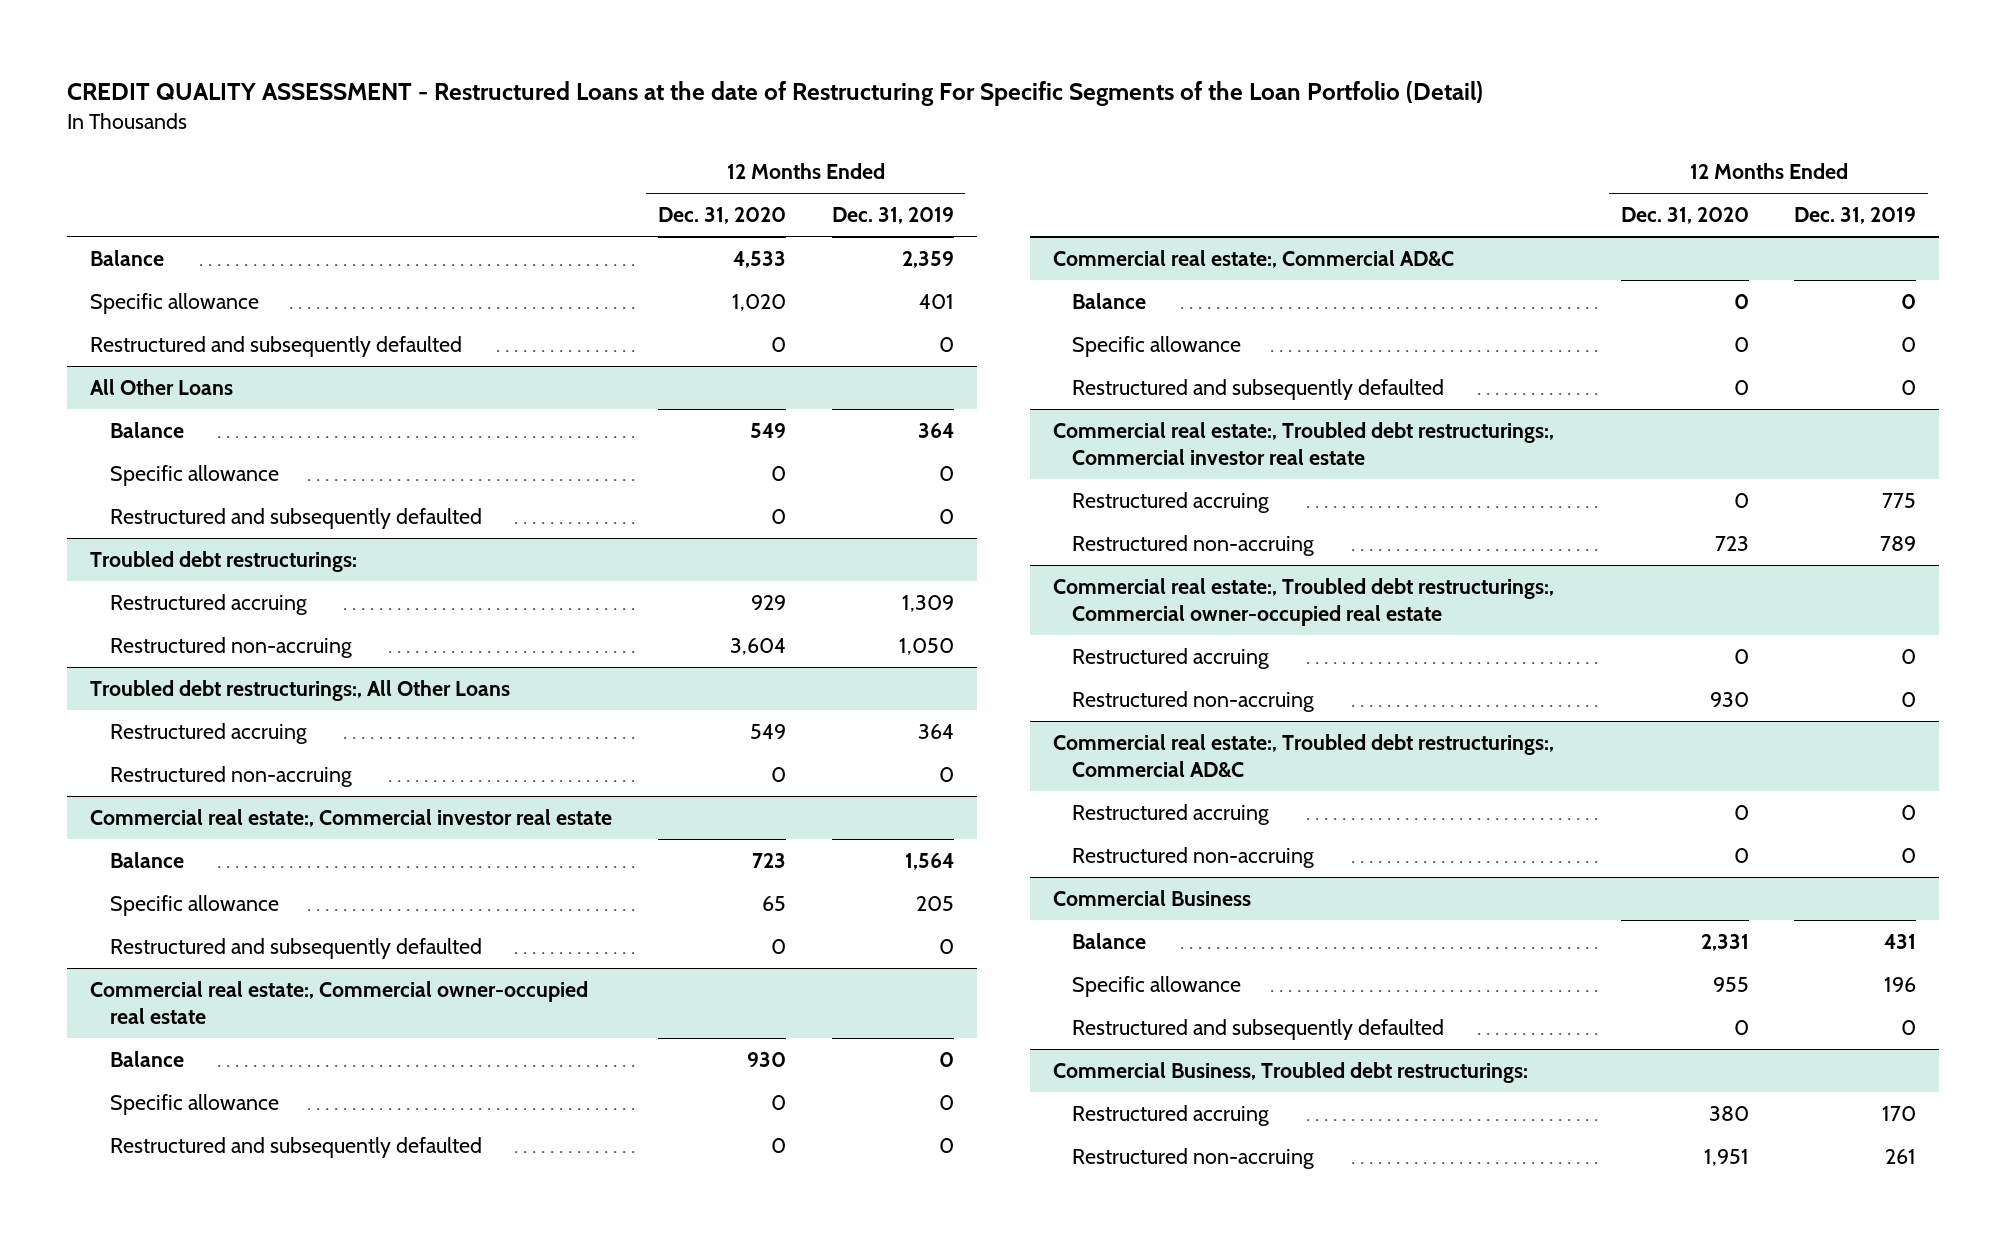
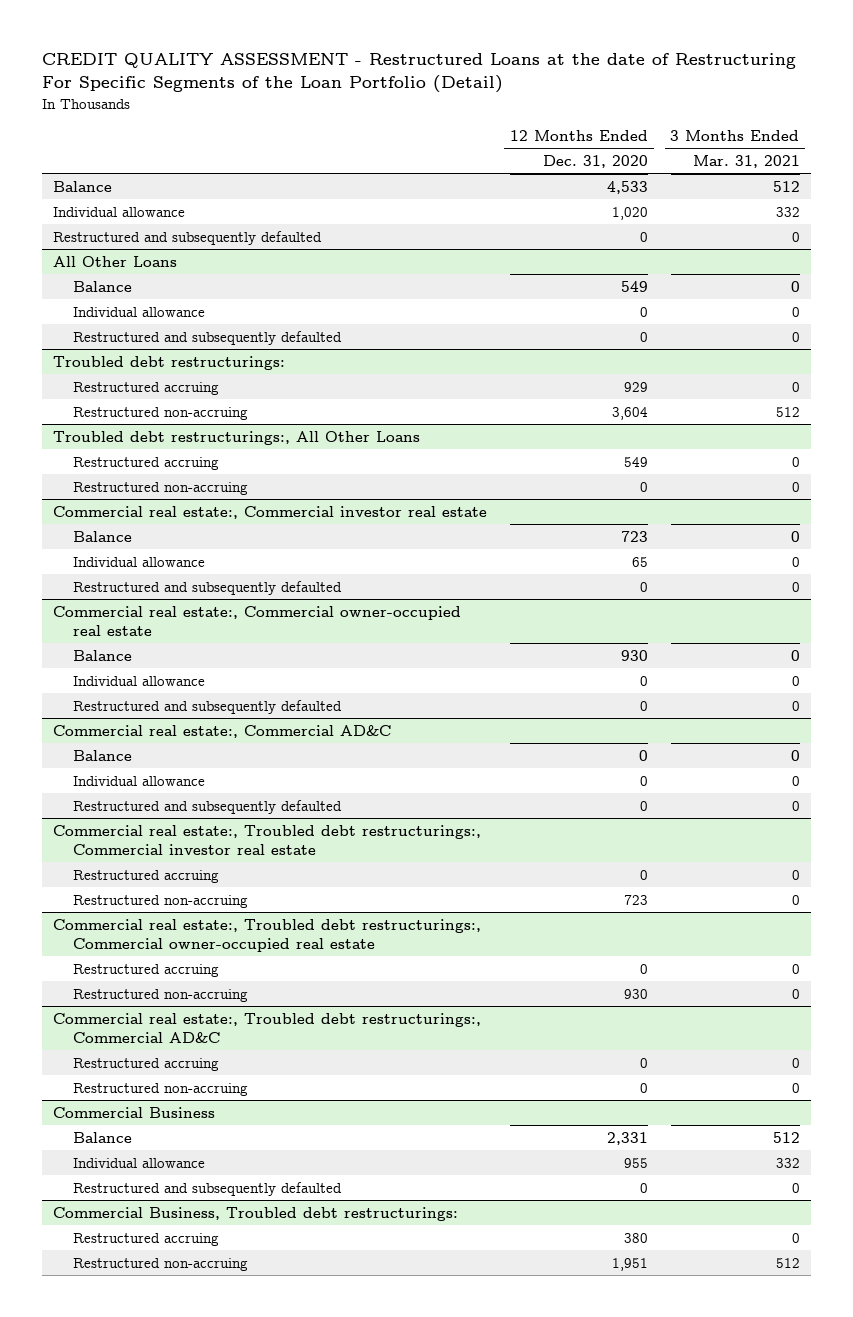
- | 12 Months Ended Dec. 31, 2020 | 12 Months Ended Dec. 31, 2019
+ | 12 Months Ended Dec. 31, 2020 | 3 Months Ended Mar. 31, 2021
- Specific allowance | 1,020 | 401
+ Individual allowance | 1,020 | 332
@ All Other Loans
- Specific allowance | 0 | 0
+ Individual allowance | 0 | 0
@ Commercial real estate:, Commercial investor real estate
- Specific allowance | 65 | 205
+ Individual allowance | 65 | 0
@ Commercial real estate:, Commercial owner-occupied real estate
- Specific allowance | 0 | 0
+ Individual allowance | 0 | 0
@ Commercial real estate:, Commercial AD&C
- Specific allowance | 0 | 0
+ Individual allowance | 0 | 0
@ Commercial Business
- Specific allowance | 955 | 196
+ Individual allowance | 955 | 332

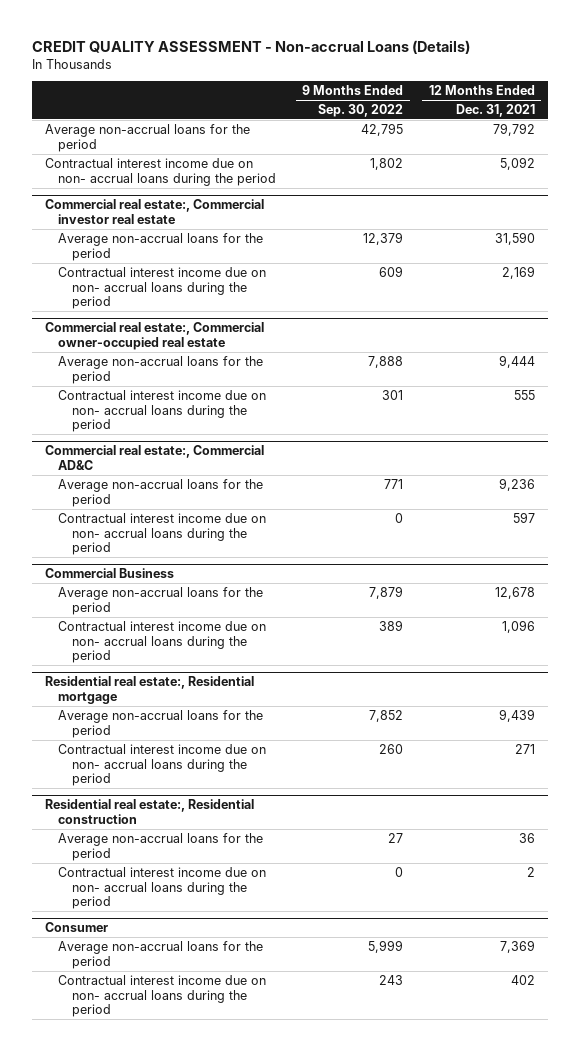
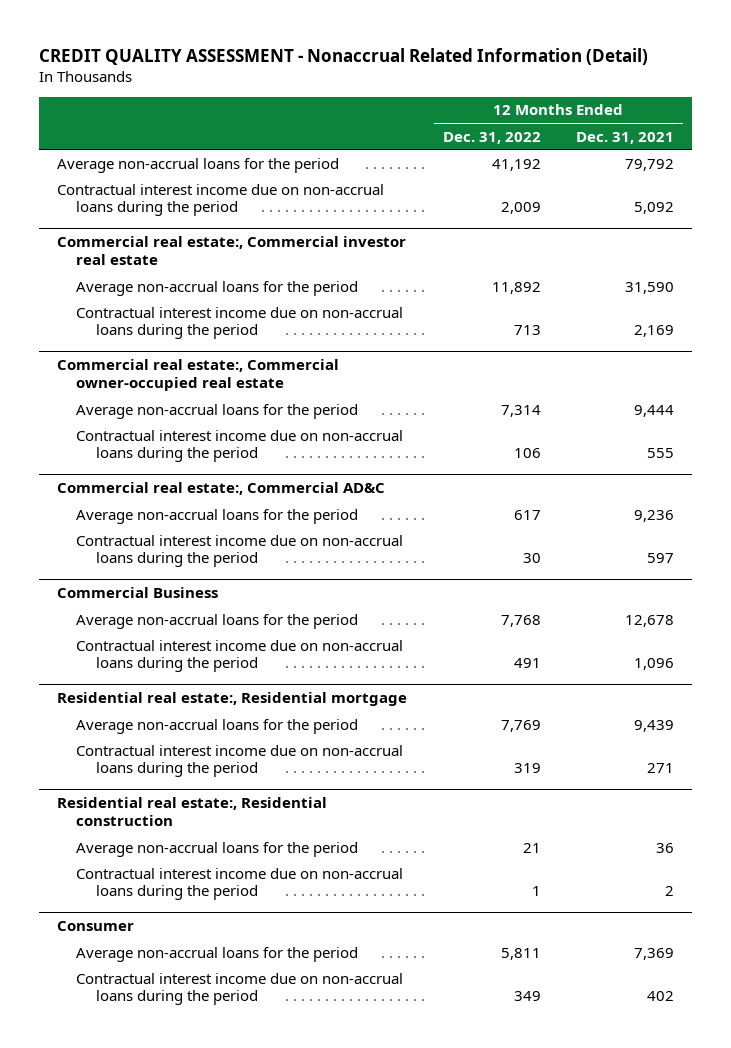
- CREDIT QUALITY ASSESSMENT - Non-accrual Loans (Details)
+ CREDIT QUALITY ASSESSMENT - Nonaccrual Related Information (Detail)
- | 9 Months Ended Sep. 30, 2022 | 12 Months Ended Dec. 31, 2021
+ | 12 Months Ended Dec. 31, 2022 | 12 Months Ended Dec. 31, 2021
- Contractual interest income due on non- accrual loans during the period | 1,802 | 5,092
+ Contractual interest income due on non-accrual loans during the period | 2,009 | 5,092
@ Commercial real estate:, Commercial investor real estate
- Contractual interest income due on non- accrual loans during the period | 609 | 2,169
+ Contractual interest income due on non-accrual loans during the period | 713 | 2,169
@ Commercial real estate:, Commercial owner-occupied real estate
- Contractual interest income due on non- accrual loans during the period | 301 | 555
+ Contractual interest income due on non-accrual loans during the period | 106 | 555
@ Commercial real estate:, Commercial AD&C
- Contractual interest income due on non- accrual loans during the period | 0 | 597
+ Contractual interest income due on non-accrual loans during the period | 30 | 597
@ Commercial Business
- Contractual interest income due on non- accrual loans during the period | 389 | 1,096
+ Contractual interest income due on non-accrual loans during the period | 491 | 1,096
@ Residential real estate:, Residential mortgage
- Contractual interest income due on non- accrual loans during the period | 260 | 271
+ Contractual interest income due on non-accrual loans during the period | 319 | 271
@ Residential real estate:, Residential construction
- Contractual interest income due on non- accrual loans during the period | 0 | 2
+ Contractual interest income due on non-accrual loans during the period | 1 | 2
@ Consumer
- Contractual interest income due on non- accrual loans during the period | 243 | 402
+ Contractual interest income due on non-accrual loans during the period | 349 | 402

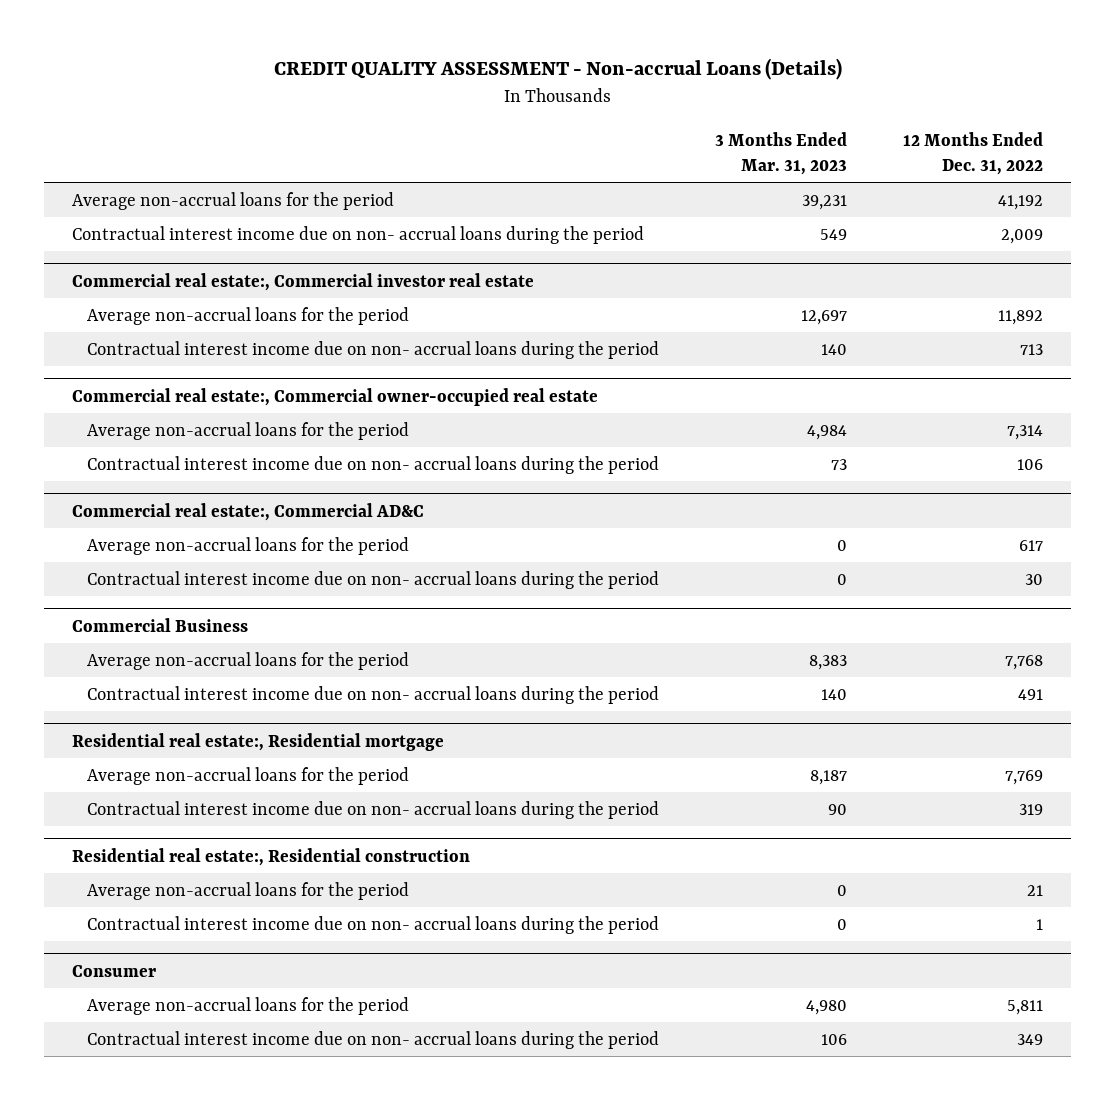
- CREDIT QUALITY ASSESSMENT - Nonaccrual Related Information (Detail)
+ CREDIT QUALITY ASSESSMENT - Non-accrual Loans (Details)
- | 12 Months Ended Dec. 31, 2022 | 12 Months Ended Dec. 31, 2021
+ | 3 Months Ended Mar. 31, 2023 | 12 Months Ended Dec. 31, 2022
- Contractual interest income due on non-accrual loans during the period | 2,009 | 5,092
+ Contractual interest income due on non- accrual loans during the period | 549 | 2,009
@ Commercial real estate:, Commercial investor real estate
- Contractual interest income due on non-accrual loans during the period | 713 | 2,169
+ Contractual interest income due on non- accrual loans during the period | 140 | 713
@ Commercial real estate:, Commercial owner-occupied real estate
- Contractual interest income due on non-accrual loans during the period | 106 | 555
+ Contractual interest income due on non- accrual loans during the period | 73 | 106
@ Commercial real estate:, Commercial AD&C
- Contractual interest income due on non-accrual loans during the period | 30 | 597
+ Contractual interest income due on non- accrual loans during the period | 0 | 30
@ Commercial Business
- Contractual interest income due on non-accrual loans during the period | 491 | 1,096
+ Contractual interest income due on non- accrual loans during the period | 140 | 491
@ Residential real estate:, Residential mortgage
- Contractual interest income due on non-accrual loans during the period | 319 | 271
+ Contractual interest income due on non- accrual loans during the period | 90 | 319
@ Residential real estate:, Residential construction
- Contractual interest income due on non-accrual loans during the period | 1 | 2
+ Contractual interest income due on non- accrual loans during the period | 0 | 1
@ Consumer
- Contractual interest income due on non-accrual loans during the period | 349 | 402
+ Contractual interest income due on non- accrual loans during the period | 106 | 349

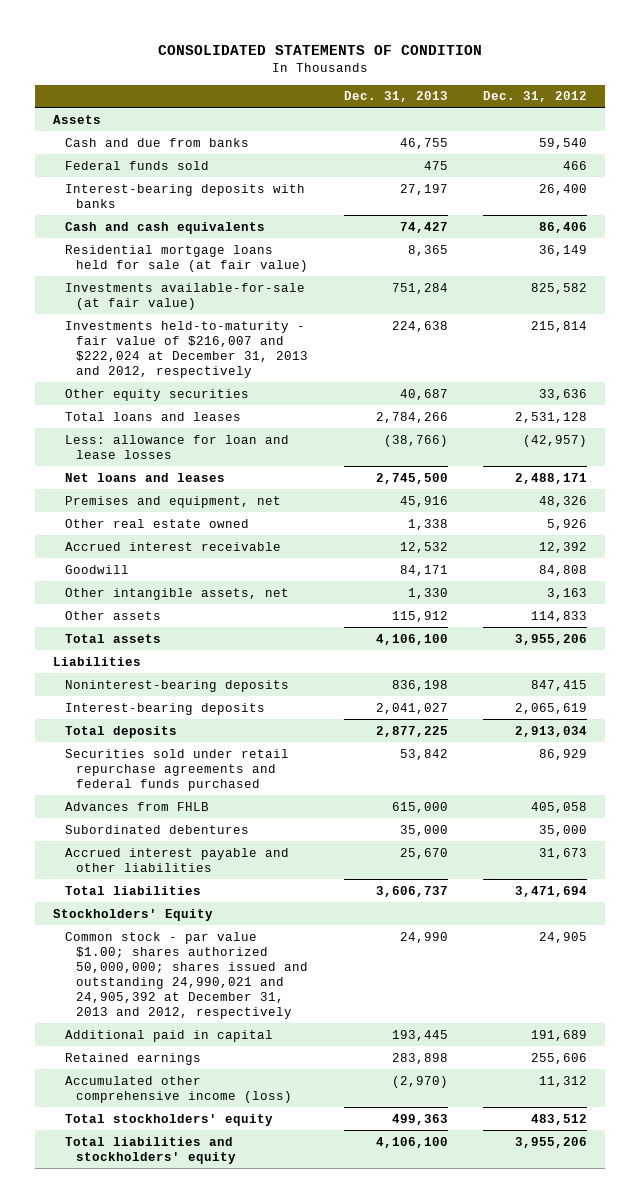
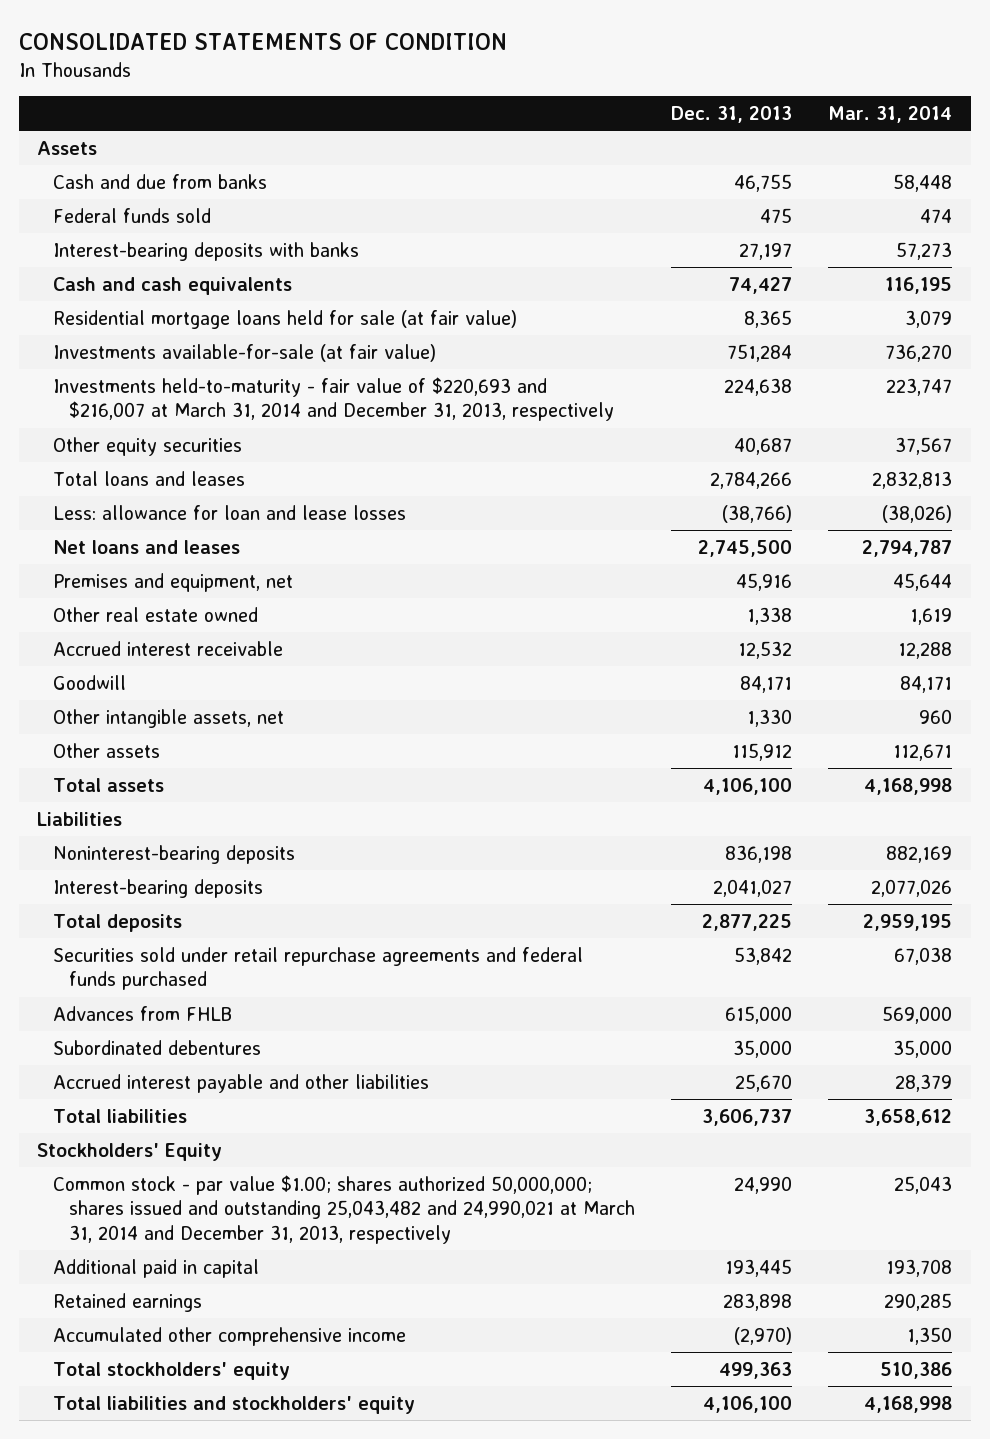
- | Dec. 31, 2013 | Dec. 31, 2012
+ | Dec. 31, 2013 | Mar. 31, 2014
- Investments held-to-maturity - fair value of $216,007 and $222,024 at December 31, 2013 and 2012, respectively | 224,638 | 215,814
+ Investments held-to-maturity - fair value of $220,693 and $216,007 at March 31, 2014 and December 31, 2013, respectively | 224,638 | 223,747
- Common stock - par value $1.00; shares authorized 50,000,000; shares issued and outstanding 24,990,021 and 24,905,392 at December 31, 2013 and 2012, respectively | 24,990 | 24,905
+ Common stock - par value $1.00; shares authorized 50,000,000; shares issued and outstanding 25,043,482 and 24,990,021 at March 31, 2014 and December 31, 2013, respectively | 24,990 | 25,043
- Accumulated other comprehensive income (loss) | (2,970) | 11,312
+ Accumulated other comprehensive income | (2,970) | 1,350

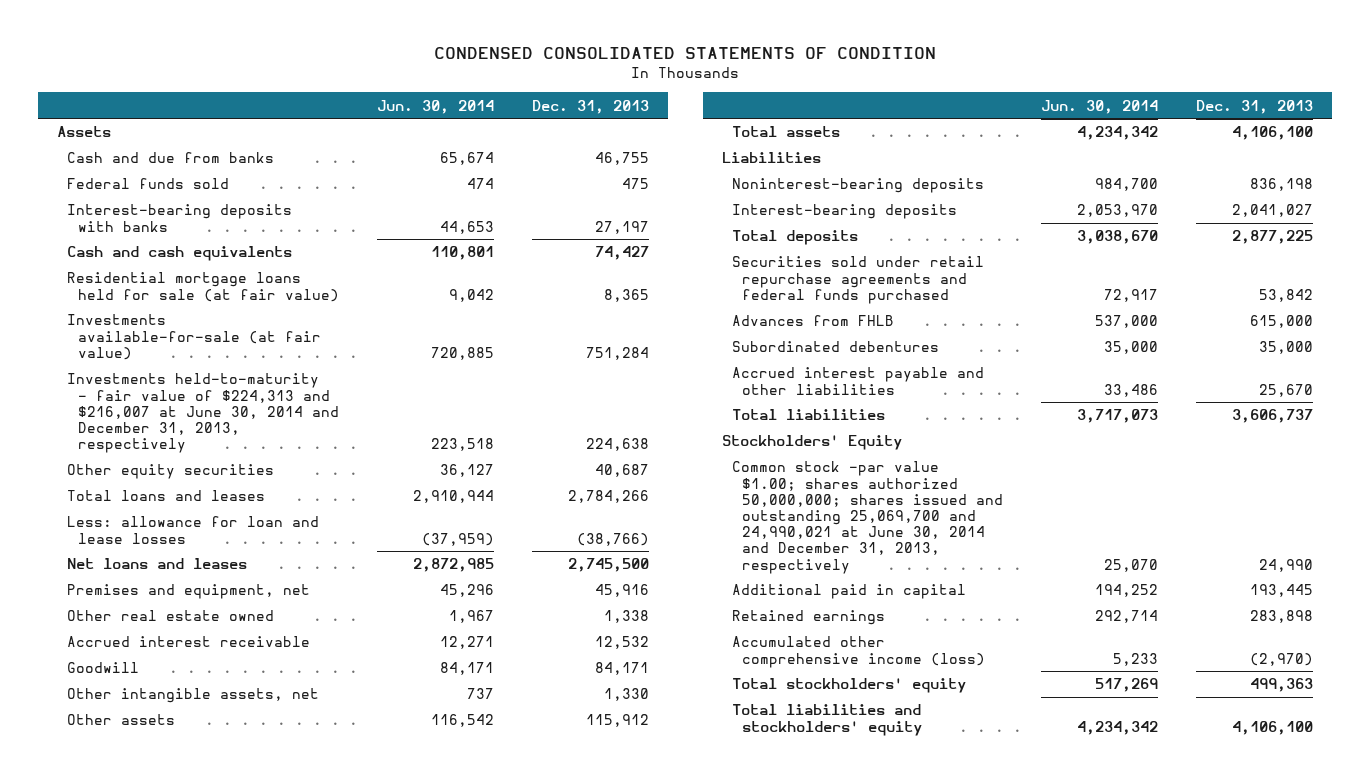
- CONSOLIDATED STATEMENTS OF CONDITION
+ CONDENSED CONSOLIDATED STATEMENTS OF CONDITION
- | Dec. 31, 2013 | Mar. 31, 2014
+ | Jun. 30, 2014 | Dec. 31, 2013
- Investments held-to-maturity - fair value of $220,693 and $216,007 at March 31, 2014 and December 31, 2013, respectively | 224,638 | 223,747
+ Investments held-to-maturity - fair value of $224,313 and $216,007 at June 30, 2014 and December 31, 2013, respectively | 223,518 | 224,638
- Common stock - par value $1.00; shares authorized 50,000,000; shares issued and outstanding 25,043,482 and 24,990,021 at March 31, 2014 and December 31, 2013, respectively | 24,990 | 25,043
+ Common stock -par value $1.00; shares authorized 50,000,000; shares issued and outstanding 25,069,700 and 24,990,021 at June 30, 2014 and December 31, 2013, respectively | 25,070 | 24,990
- Accumulated other comprehensive income | (2,970) | 1,350
+ Accumulated other comprehensive income (loss) | 5,233 | (2,970)

